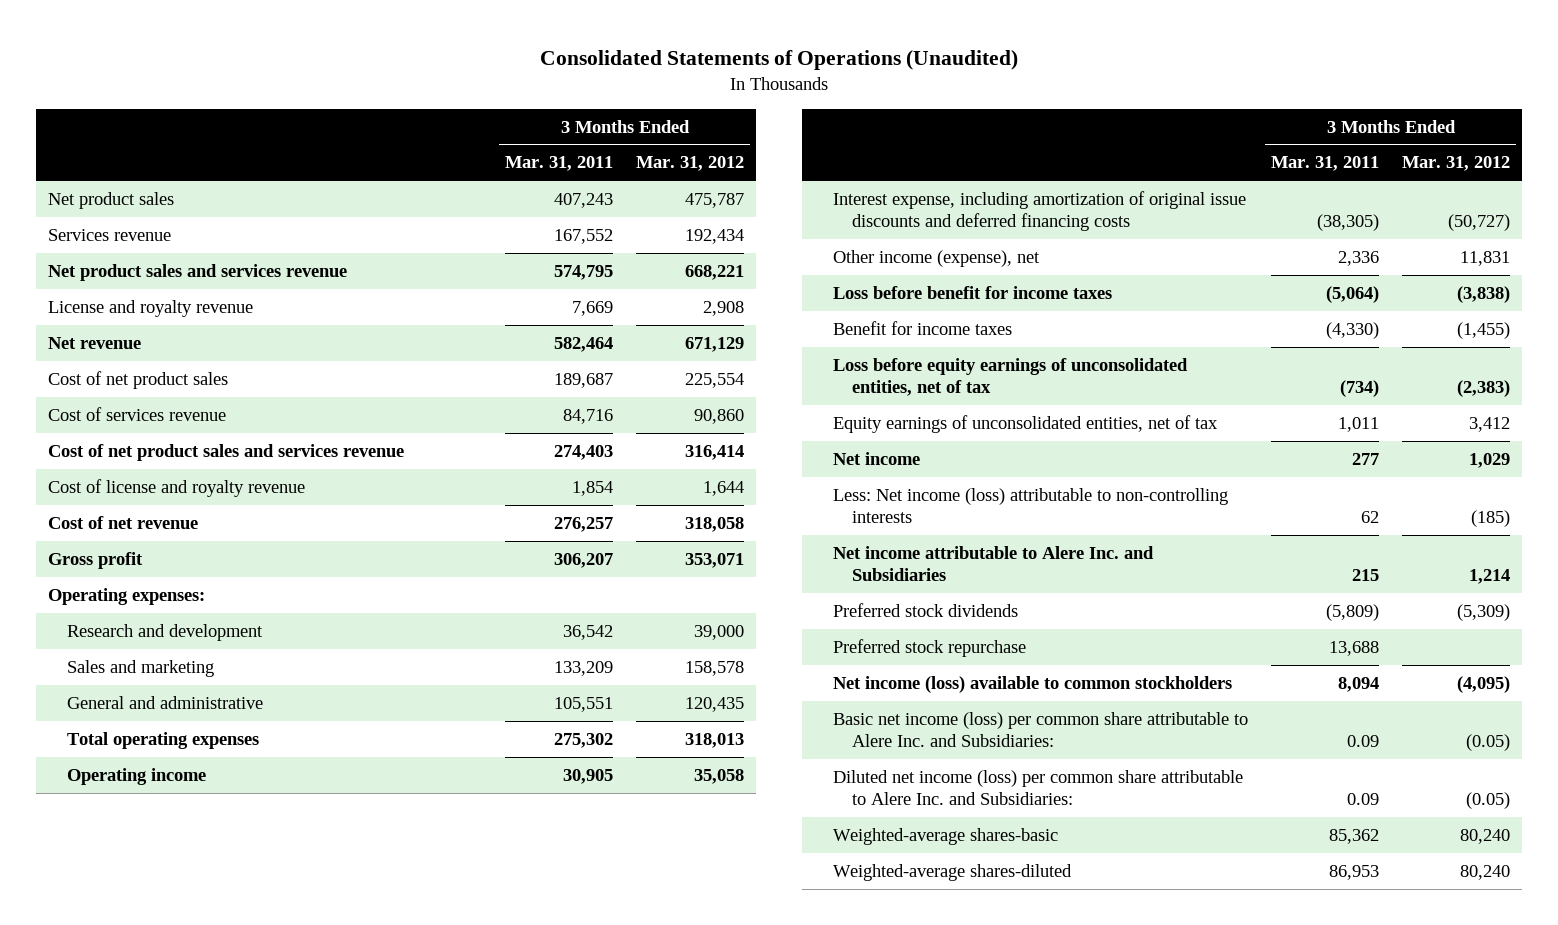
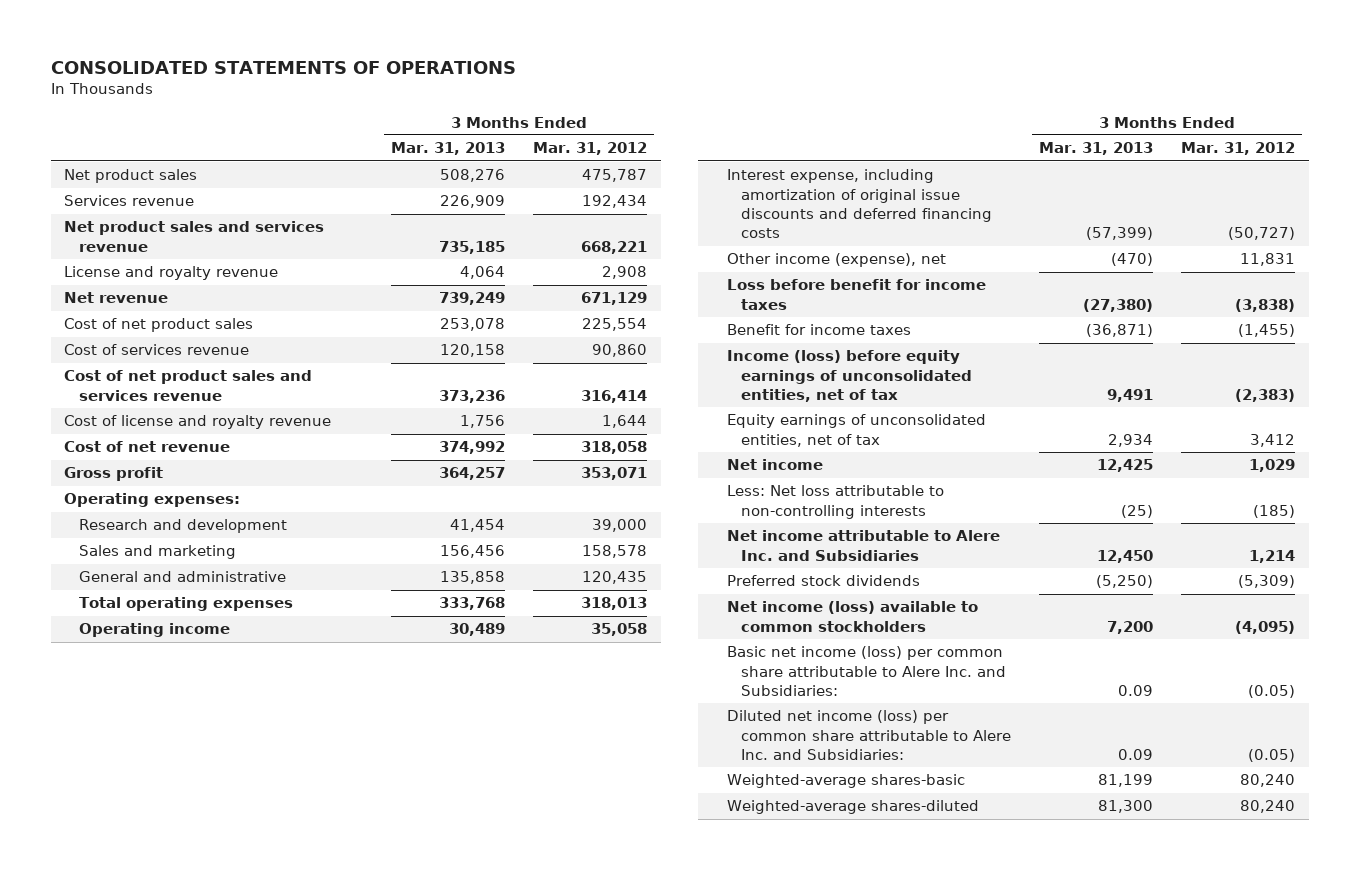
- Consolidated Statements of Operations (Unaudited)
+ CONSOLIDATED STATEMENTS OF OPERATIONS
- | 3 Months Ended Mar. 31, 2011 | 3 Months Ended Mar. 31, 2012
+ | 3 Months Ended Mar. 31, 2013 | 3 Months Ended Mar. 31, 2012
- Loss before equity earnings of unconsolidated entities, net of tax | (734) | (2,383)
+ Income (loss) before equity earnings of unconsolidated entities, net of tax | 9,491 | (2,383)
- Less: Net income (loss) attributable to non-controlling interests | 62 | (185)
+ Less: Net loss attributable to non-controlling interests | (25) | (185)
- Preferred stock repurchase | 13,688 |

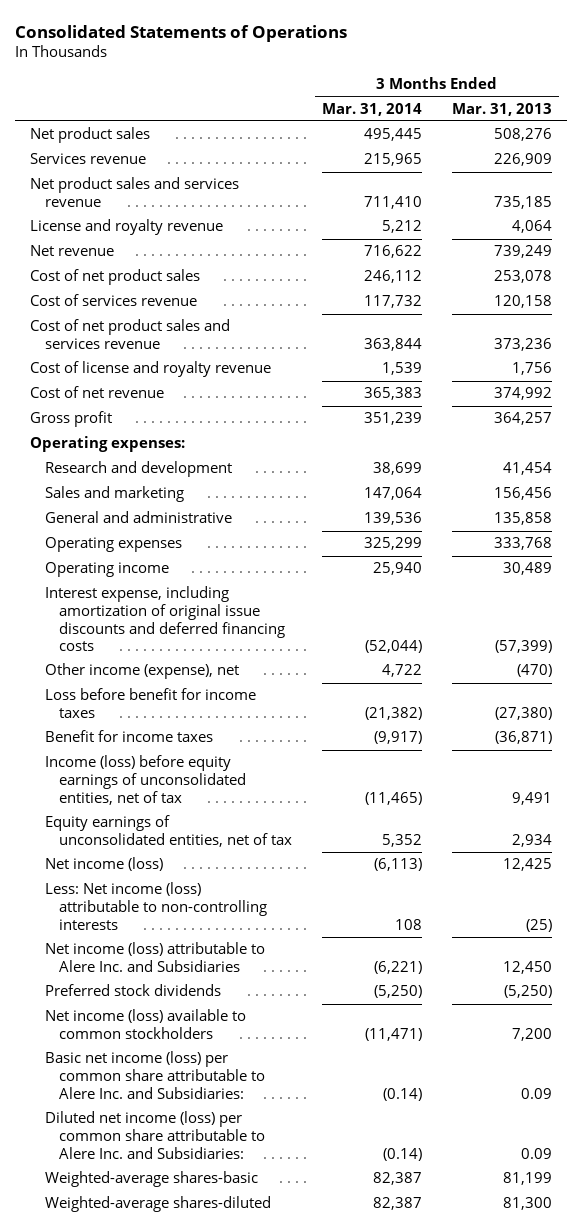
- CONSOLIDATED STATEMENTS OF OPERATIONS
+ Consolidated Statements of Operations
- | 3 Months Ended Mar. 31, 2013 | 3 Months Ended Mar. 31, 2012
+ | 3 Months Ended Mar. 31, 2014 | 3 Months Ended Mar. 31, 2013
- Total operating expenses | 333,768 | 318,013
+ Operating expenses | 325,299 | 333,768
- Net income | 12,425 | 1,029
- Less: Net loss attributable to non-controlling interests | (25) | (185)
- Net income attributable to Alere Inc. and Subsidiaries | 12,450 | 1,214
+ Net income (loss) | (6,113) | 12,425
+ Less: Net income (loss) attributable to non-controlling interests | 108 | (25)
+ Net income (loss) attributable to Alere Inc. and Subsidiaries | (6,221) | 12,450

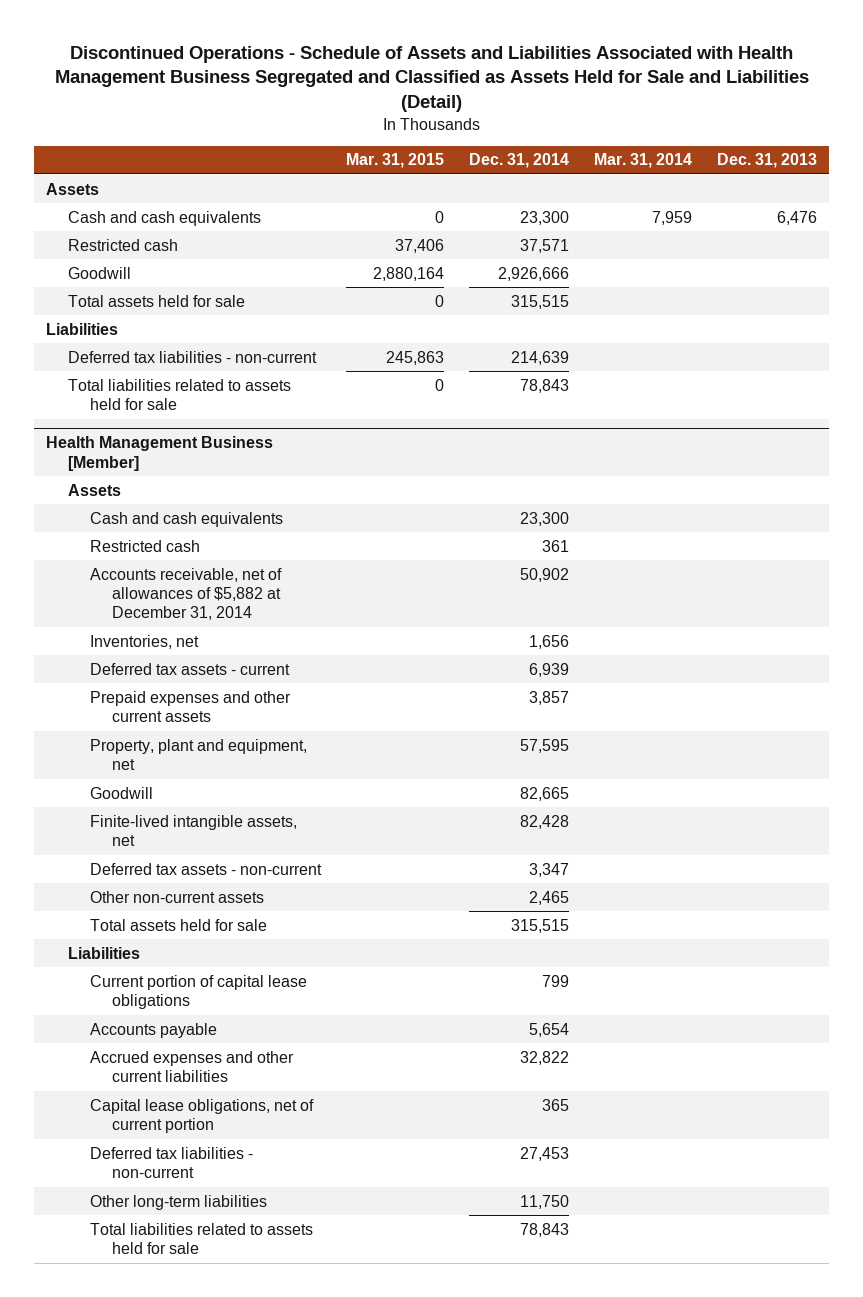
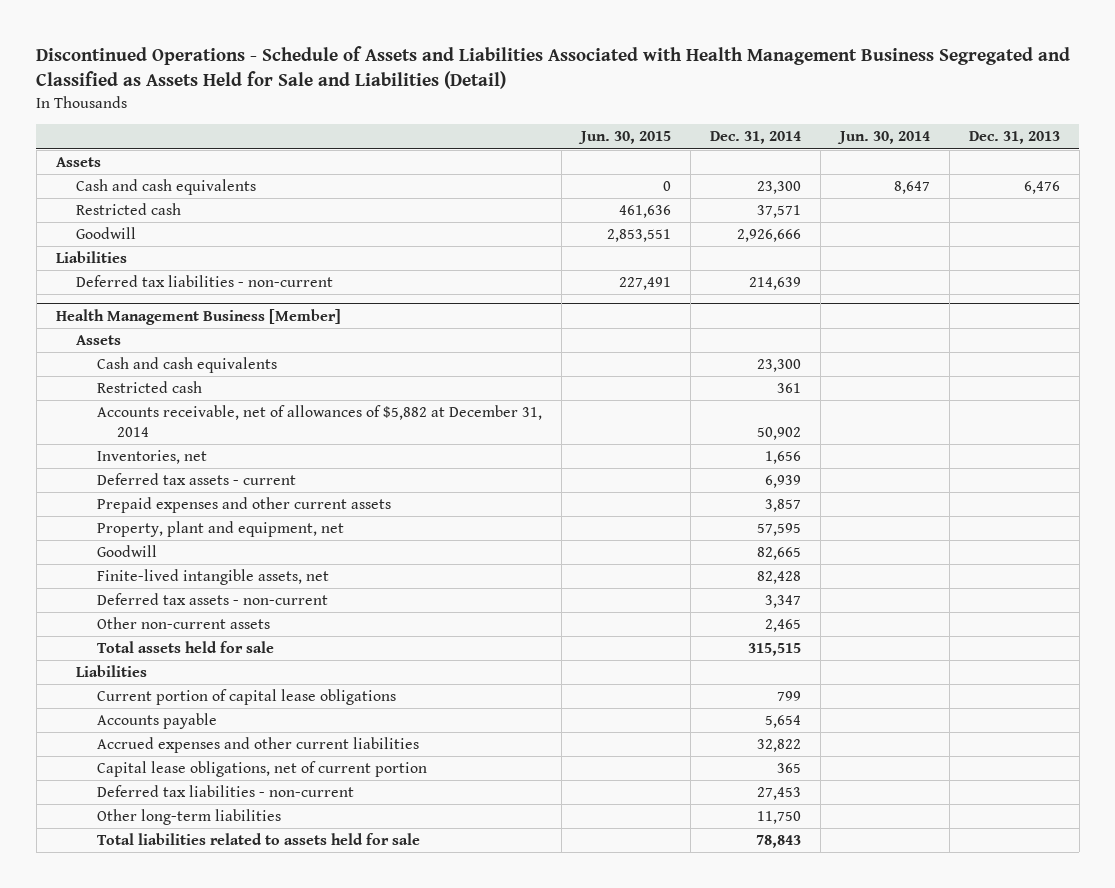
- | Mar. 31, 2015 | Dec. 31, 2014 | Mar. 31, 2014 | Dec. 31, 2013
+ | Jun. 30, 2015 | Dec. 31, 2014 | Jun. 30, 2014 | Dec. 31, 2013
- Total assets held for sale | 0 | 315,515 | |
- Total liabilities related to assets held for sale | 0 | 78,843 | |

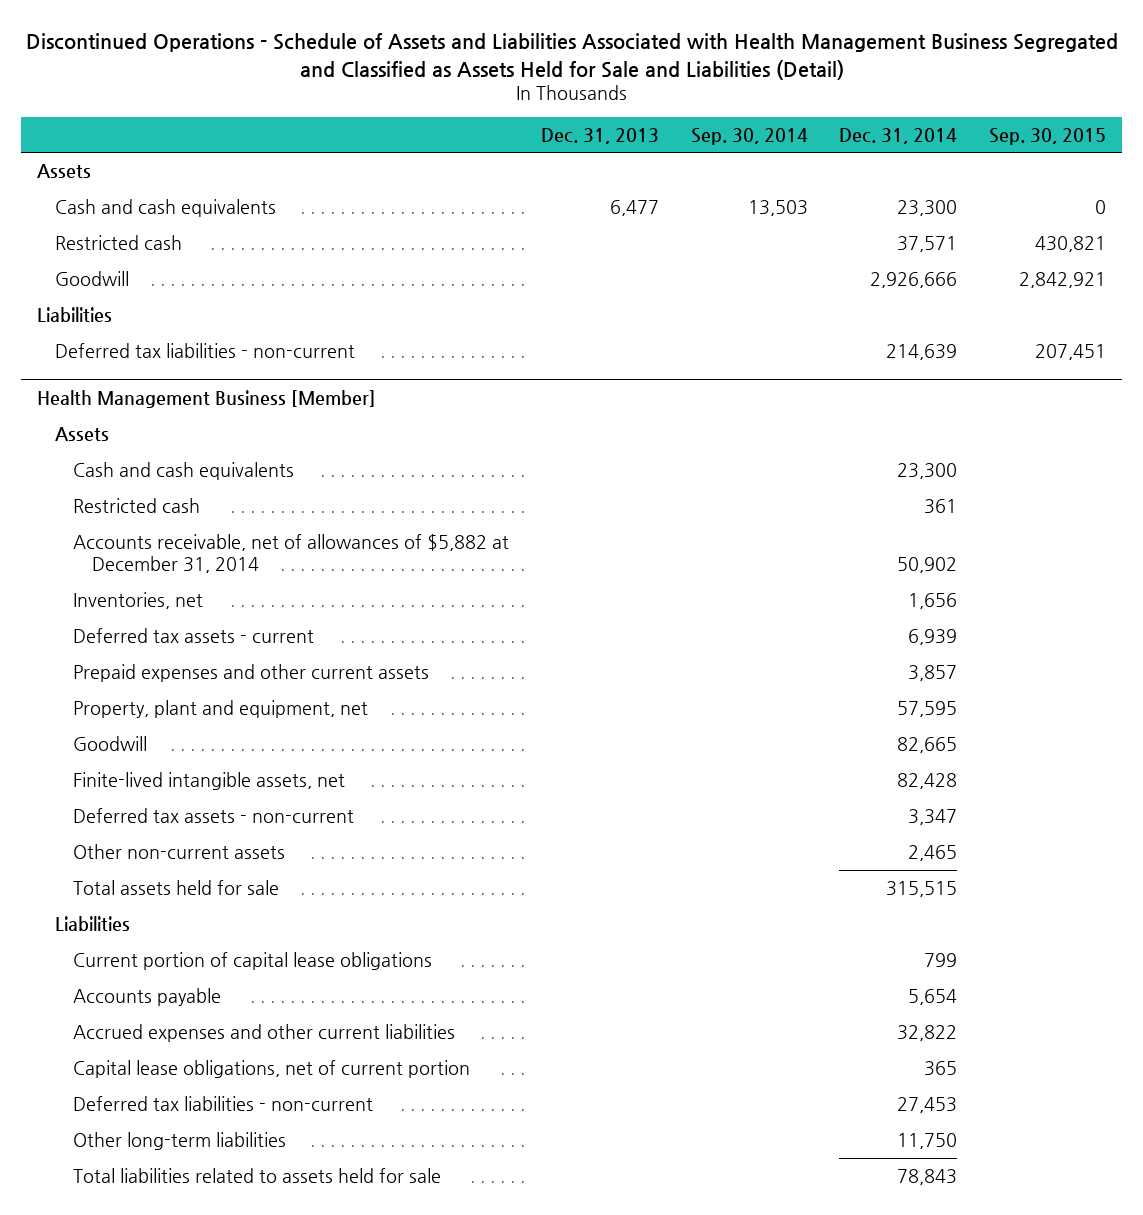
- | Jun. 30, 2015 | Dec. 31, 2014 | Jun. 30, 2014 | Dec. 31, 2013
+ | Dec. 31, 2013 | Sep. 30, 2014 | Dec. 31, 2014 | Sep. 30, 2015
- Cash and cash equivalents | 0 | 23,300 | 8,647 | 6,476
+ Cash and cash equivalents | 6,477 | 13,503 | 23,300 | 0

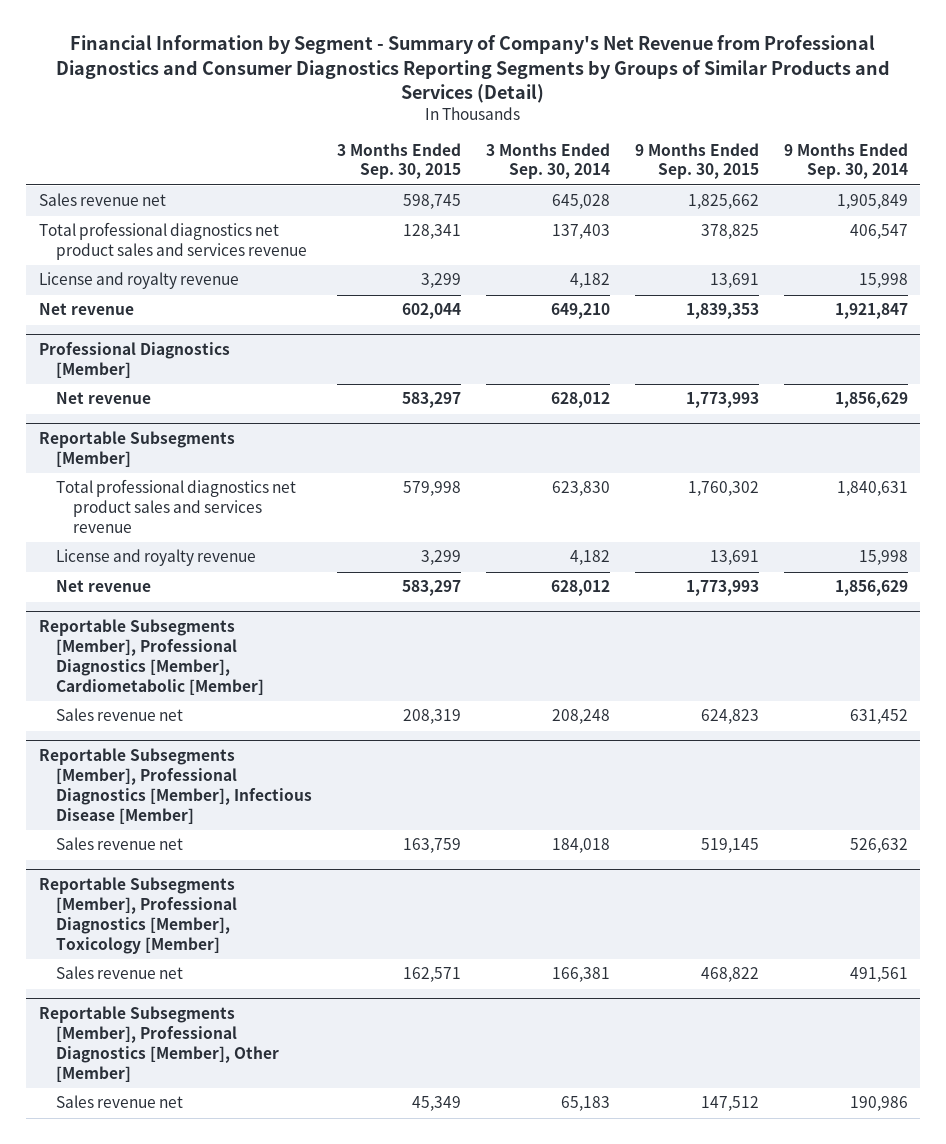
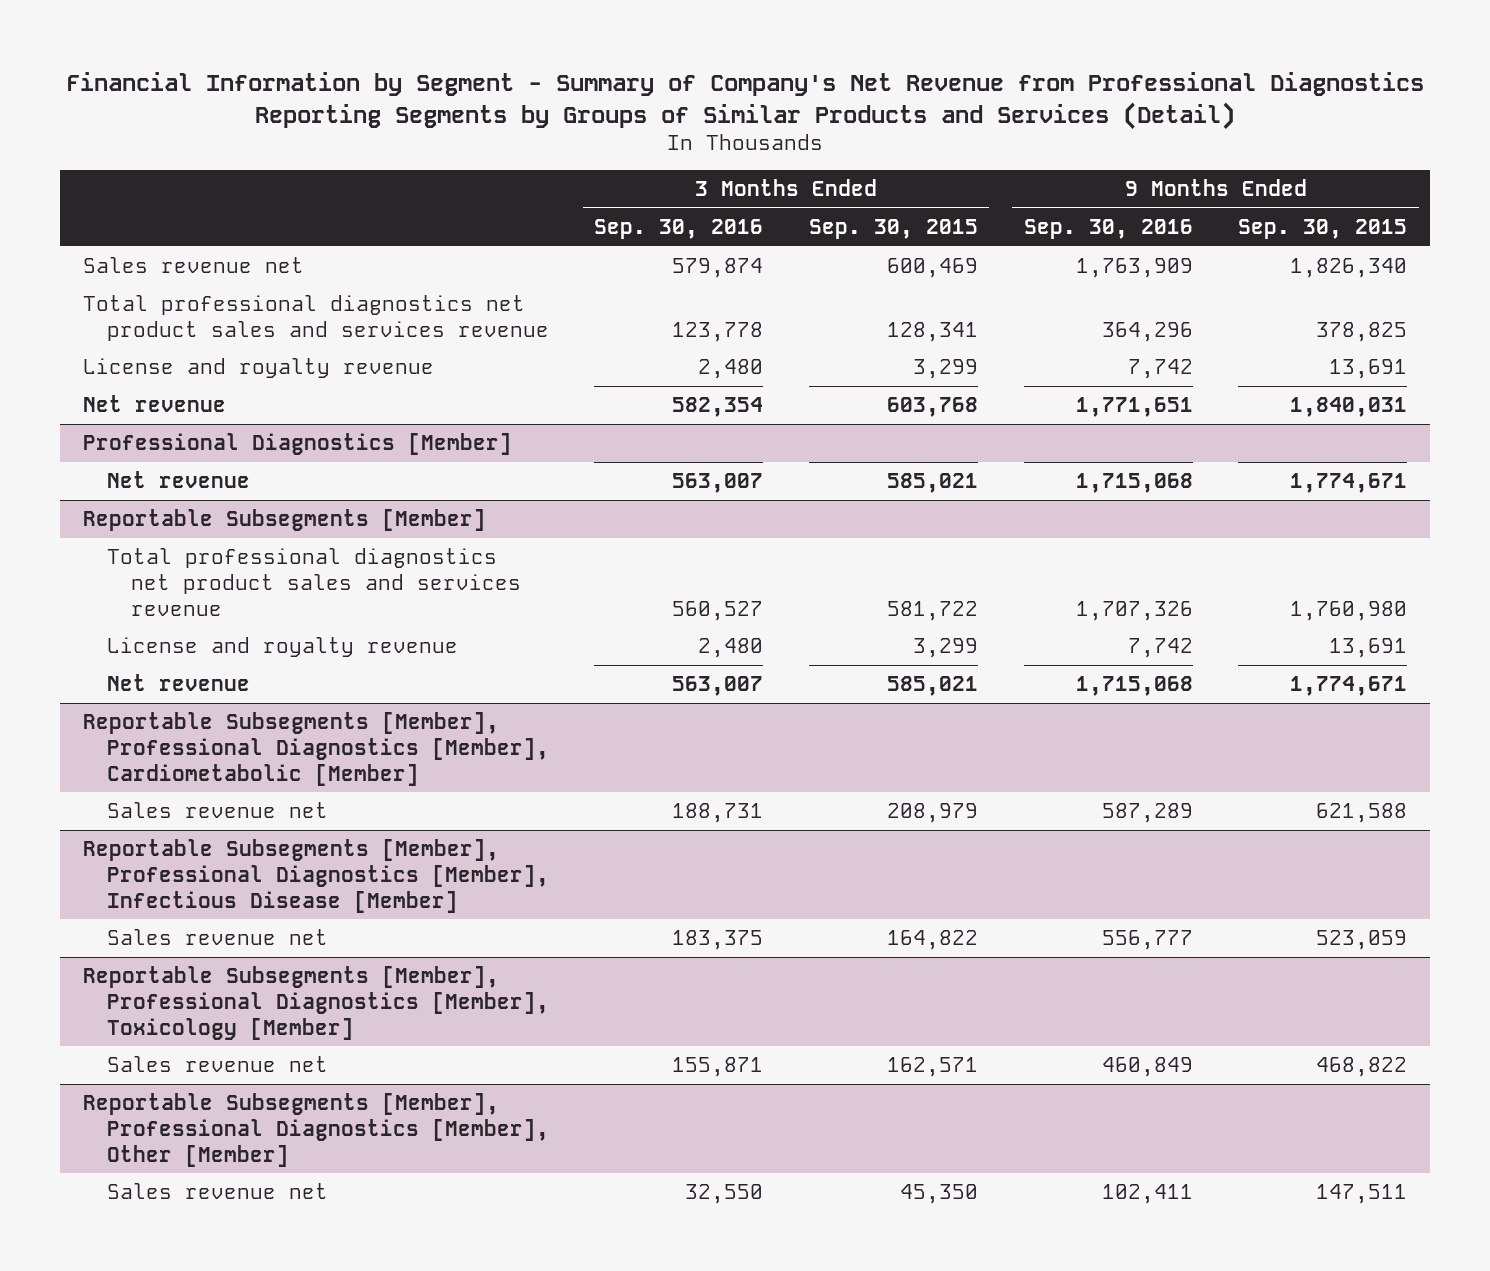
- Financial Information by Segment - Summary of Company's Net Revenue from Professional Diagnostics and Consumer Diagnostics Reporting Segments by Groups of Similar Products and Services (Detail)
+ Financial Information by Segment - Summary of Company's Net Revenue from Professional Diagnostics Reporting Segments by Groups of Similar Products and Services (Detail)
- | 3 Months Ended Sep. 30, 2015 | 3 Months Ended Sep. 30, 2014 | 9 Months Ended Sep. 30, 2015 | 9 Months Ended Sep. 30, 2014
+ | 3 Months Ended Sep. 30, 2016 | 3 Months Ended Sep. 30, 2015 | 9 Months Ended Sep. 30, 2016 | 9 Months Ended Sep. 30, 2015
- Sales revenue net | 598,745 | 645,028 | 1,825,662 | 1,905,849
+ Sales revenue net | 579,874 | 600,469 | 1,763,909 | 1,826,340
- Net revenue | 602,044 | 649,210 | 1,839,353 | 1,921,847
+ Net revenue | 582,354 | 603,768 | 1,771,651 | 1,840,031
@ Professional Diagnostics [Member]
- Net revenue | 583,297 | 628,012 | 1,773,993 | 1,856,629
+ Net revenue | 563,007 | 585,021 | 1,715,068 | 1,774,671
@ Reportable Subsegments [Member]
- Total professional diagnostics net product sales and services revenue | 579,998 | 623,830 | 1,760,302 | 1,840,631
+ Total professional diagnostics net product sales and services revenue | 560,527 | 581,722 | 1,707,326 | 1,760,980
- Net revenue | 583,297 | 628,012 | 1,773,993 | 1,856,629
+ Net revenue | 563,007 | 585,021 | 1,715,068 | 1,774,671
@ Reportable Subsegments [Member], Professional Diagnostics [Member], Cardiometabolic [Member]
- Sales revenue net | 208,319 | 208,248 | 624,823 | 631,452
+ Sales revenue net | 188,731 | 208,979 | 587,289 | 621,588
@ Reportable Subsegments [Member], Professional Diagnostics [Member], Infectious Disease [Member]
- Sales revenue net | 163,759 | 184,018 | 519,145 | 526,632
+ Sales revenue net | 183,375 | 164,822 | 556,777 | 523,059
@ Reportable Subsegments [Member], Professional Diagnostics [Member], Other [Member]
- Sales revenue net | 45,349 | 65,183 | 147,512 | 190,986
+ Sales revenue net | 32,550 | 45,350 | 102,411 | 147,511

